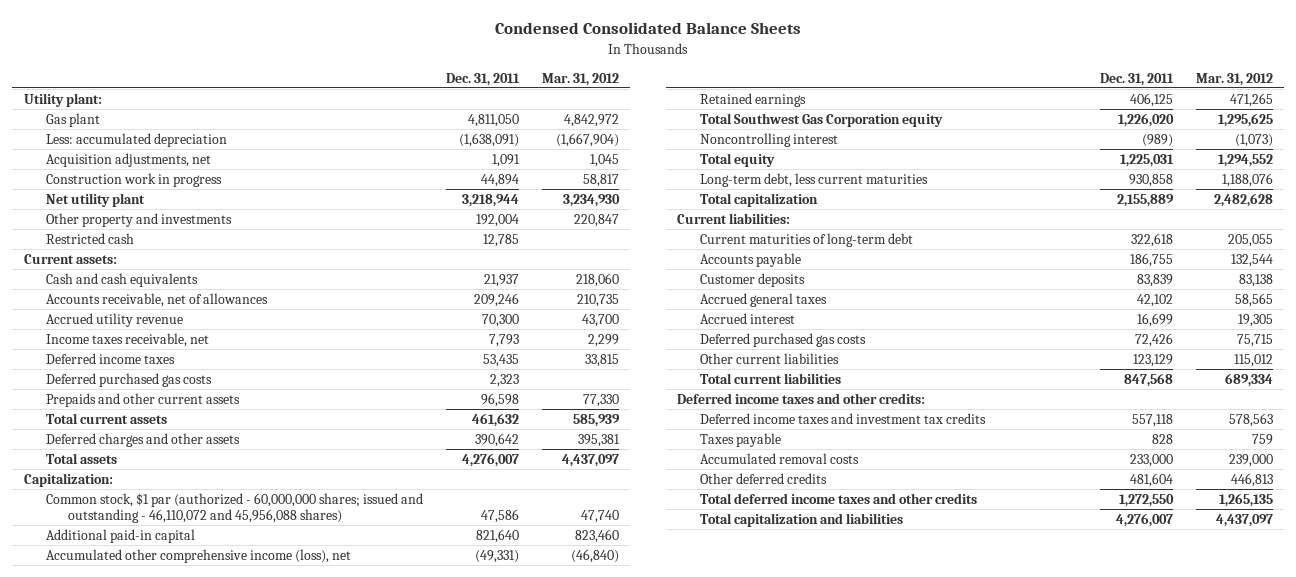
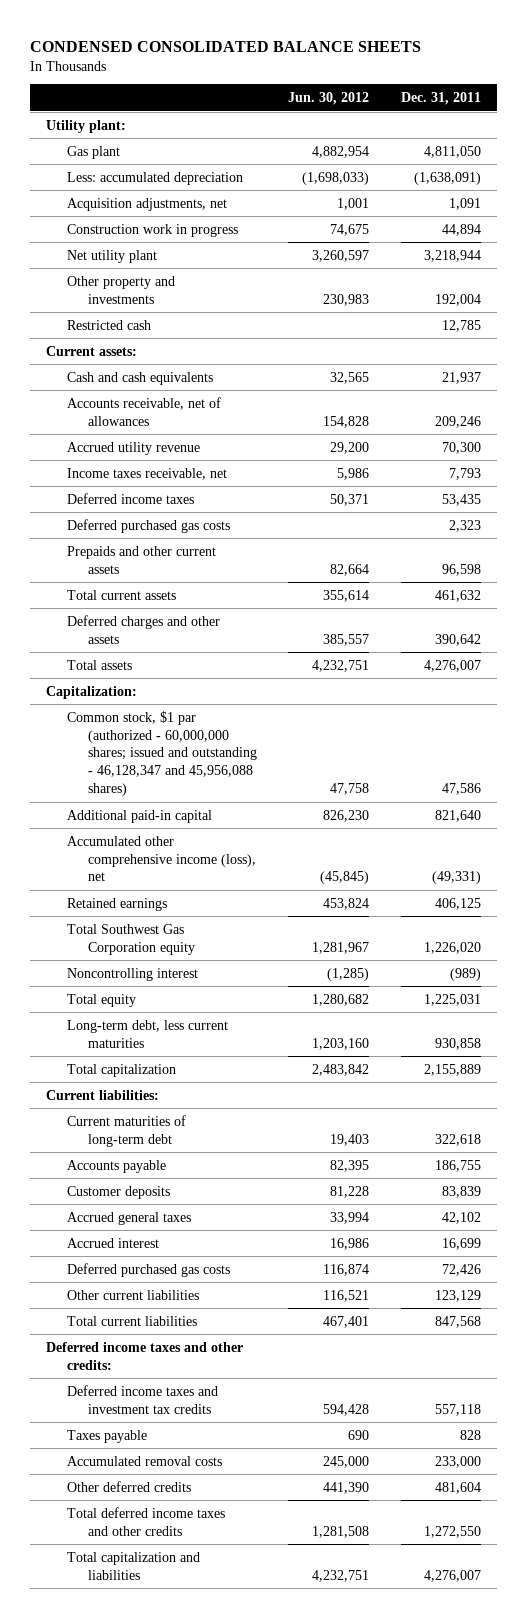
- Condensed Consolidated Balance Sheets
+ CONDENSED CONSOLIDATED BALANCE SHEETS
- | Dec. 31, 2011 | Mar. 31, 2012
+ | Jun. 30, 2012 | Dec. 31, 2011
- Common stock, $1 par (authorized - 60,000,000 shares; issued and outstanding - 46,110,072 and 45,956,088 shares) | 47,586 | 47,740
+ Common stock, $1 par (authorized - 60,000,000 shares; issued and outstanding - 46,128,347 and 45,956,088 shares) | 47,758 | 47,586

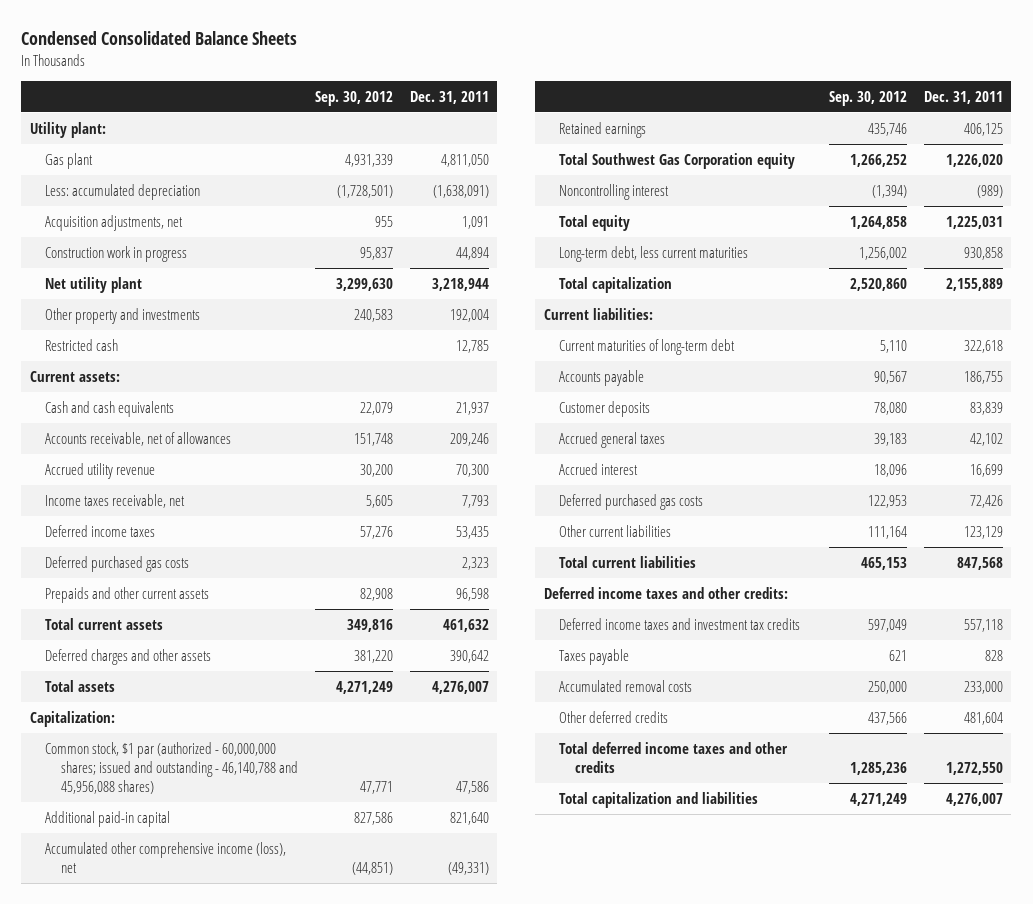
- CONDENSED CONSOLIDATED BALANCE SHEETS
+ Condensed Consolidated Balance Sheets
- | Jun. 30, 2012 | Dec. 31, 2011
+ | Sep. 30, 2012 | Dec. 31, 2011
- Common stock, $1 par (authorized - 60,000,000 shares; issued and outstanding - 46,128,347 and 45,956,088 shares) | 47,758 | 47,586
+ Common stock, $1 par (authorized - 60,000,000 shares; issued and outstanding - 46,140,788 and 45,956,088 shares) | 47,771 | 47,586

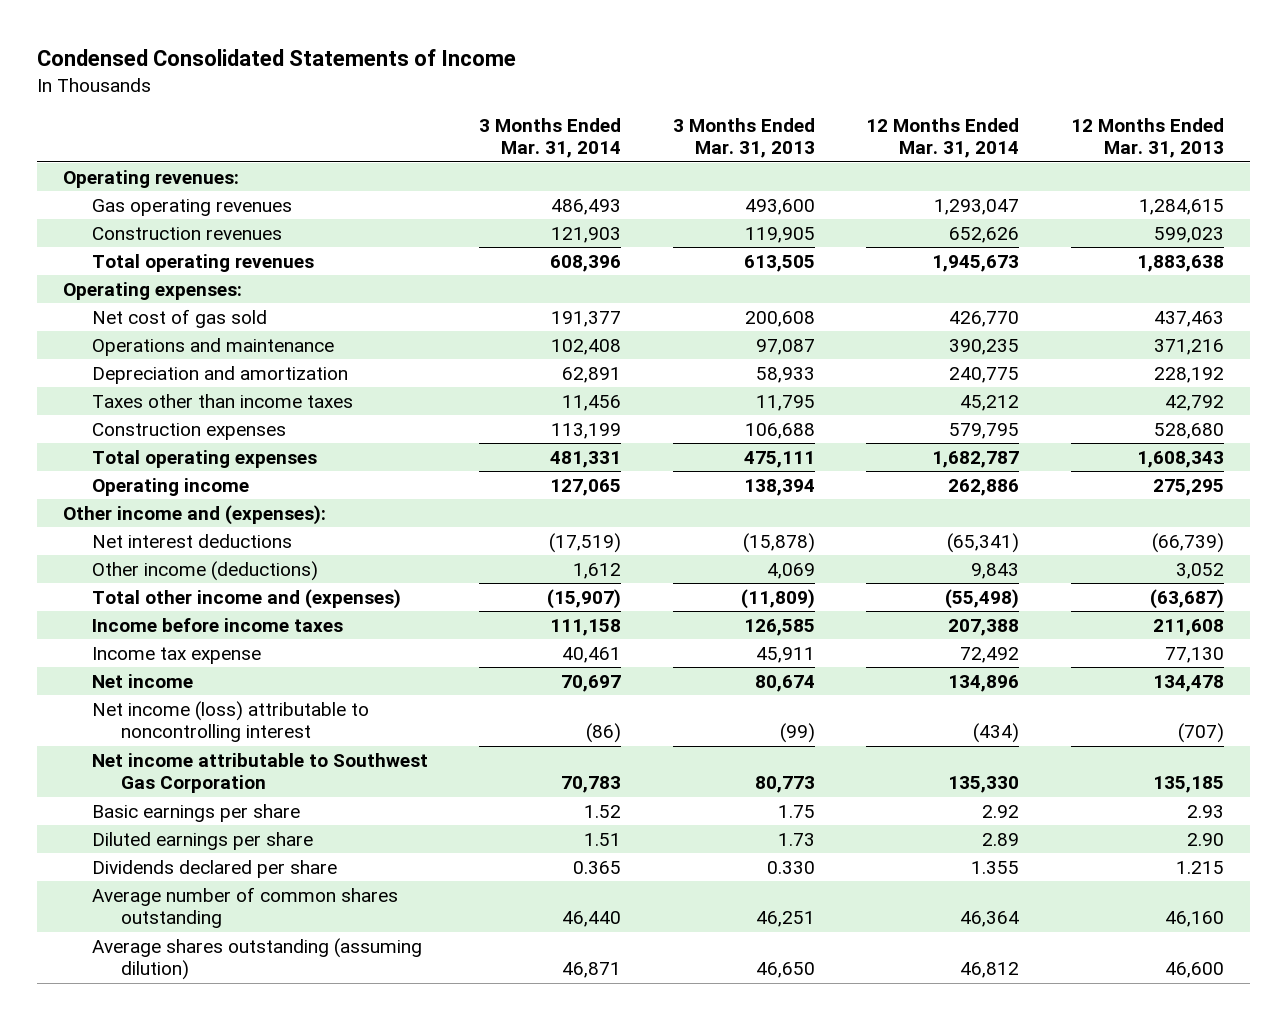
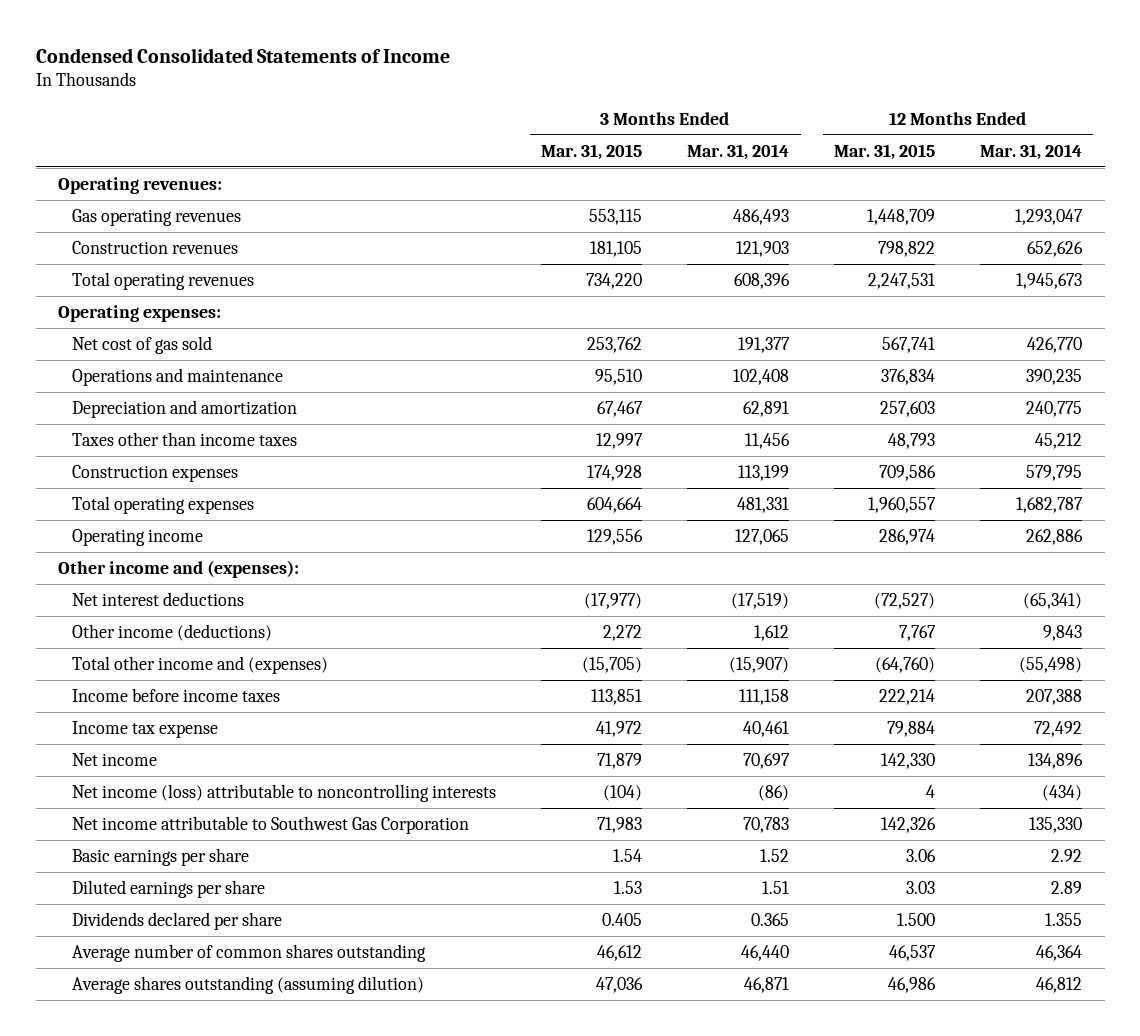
- | 3 Months Ended Mar. 31, 2014 | 3 Months Ended Mar. 31, 2013 | 12 Months Ended Mar. 31, 2014 | 12 Months Ended Mar. 31, 2013
+ | 3 Months Ended Mar. 31, 2015 | 3 Months Ended Mar. 31, 2014 | 12 Months Ended Mar. 31, 2015 | 12 Months Ended Mar. 31, 2014
- Net income (loss) attributable to noncontrolling interest | (86) | (99) | (434) | (707)
+ Net income (loss) attributable to noncontrolling interests | (104) | (86) | 4 | (434)

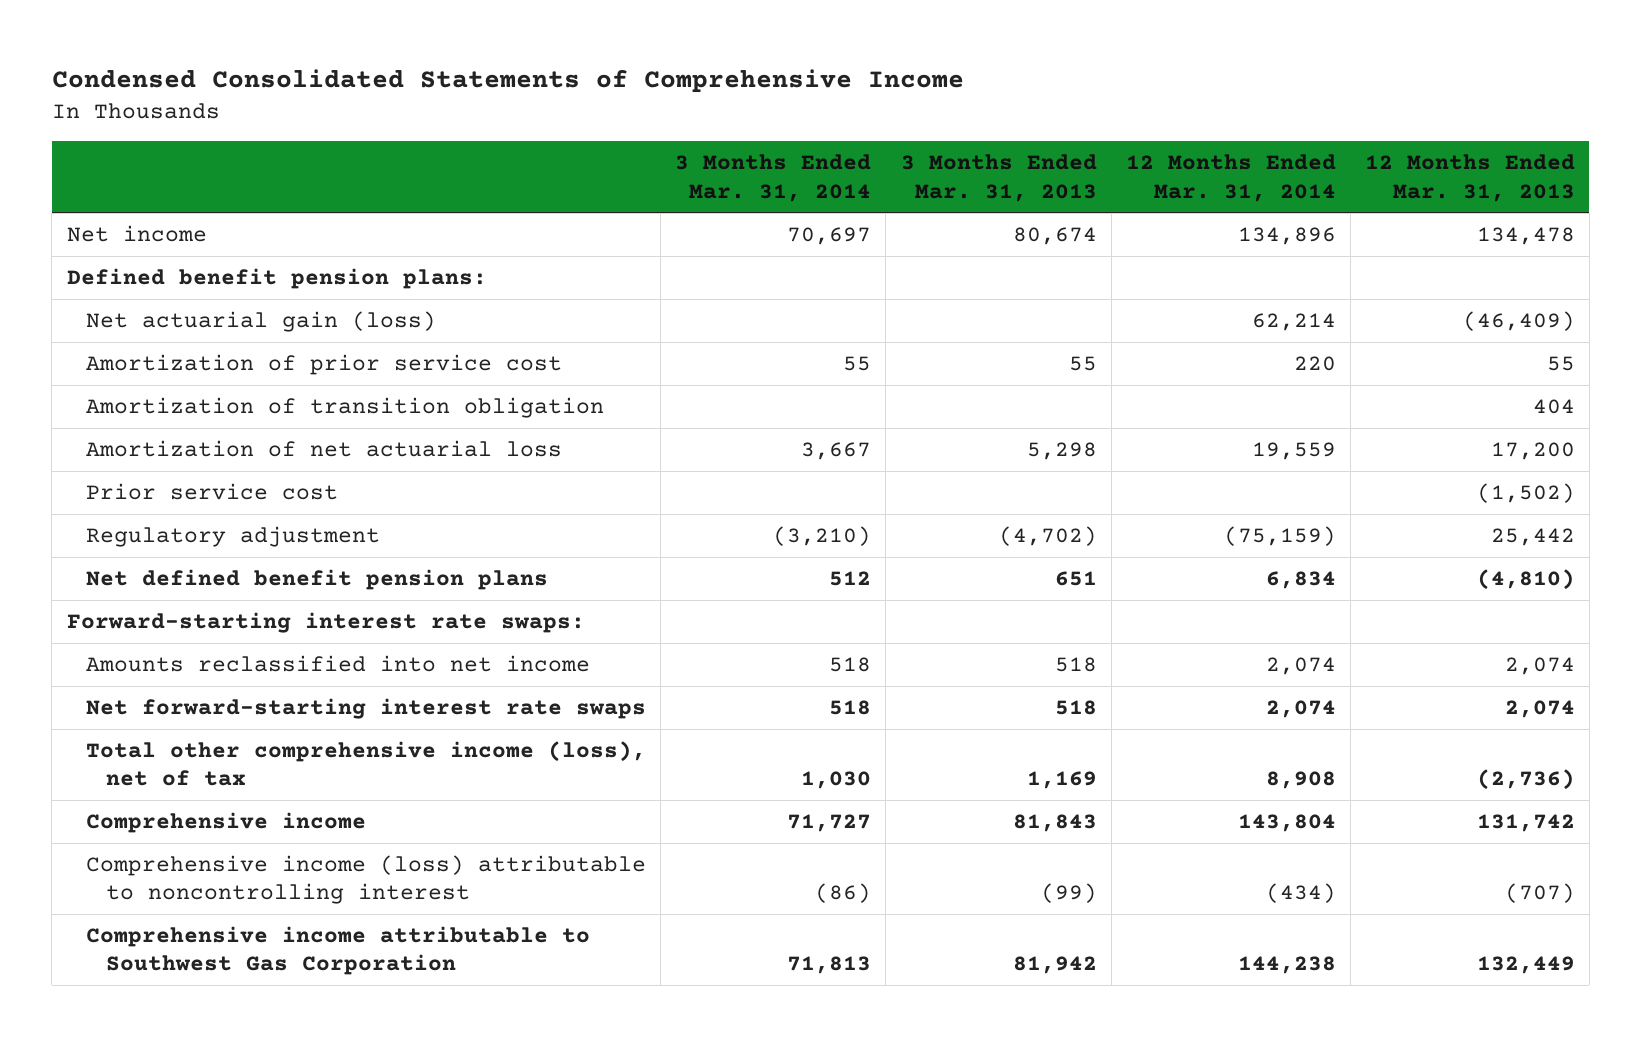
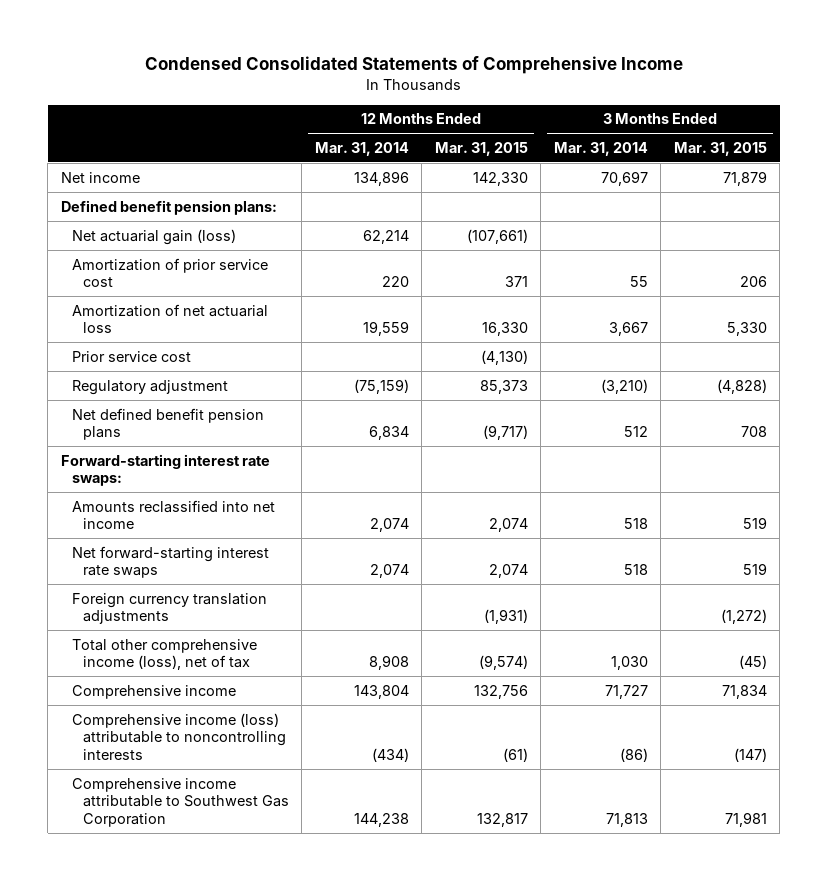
- | 3 Months Ended Mar. 31, 2014 | 3 Months Ended Mar. 31, 2013 | 12 Months Ended Mar. 31, 2014 | 12 Months Ended Mar. 31, 2013
+ | 12 Months Ended Mar. 31, 2014 | 12 Months Ended Mar. 31, 2015 | 3 Months Ended Mar. 31, 2014 | 3 Months Ended Mar. 31, 2015
- Amortization of transition obligation | | | | 404
+ Foreign currency translation adjustments | | (1,931) | | (1,272)
- Comprehensive income (loss) attributable to noncontrolling interest | (86) | (99) | (434) | (707)
+ Comprehensive income (loss) attributable to noncontrolling interests | (434) | (61) | (86) | (147)

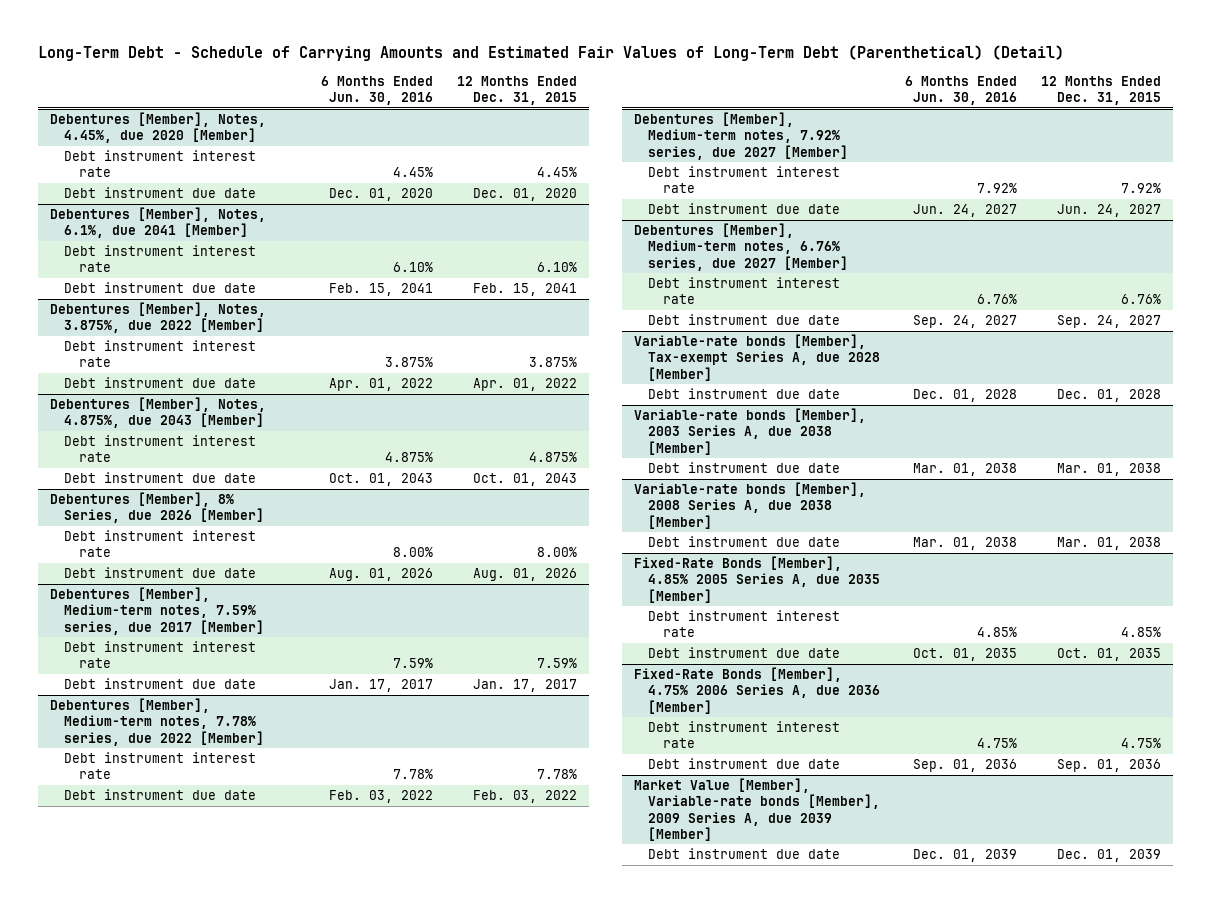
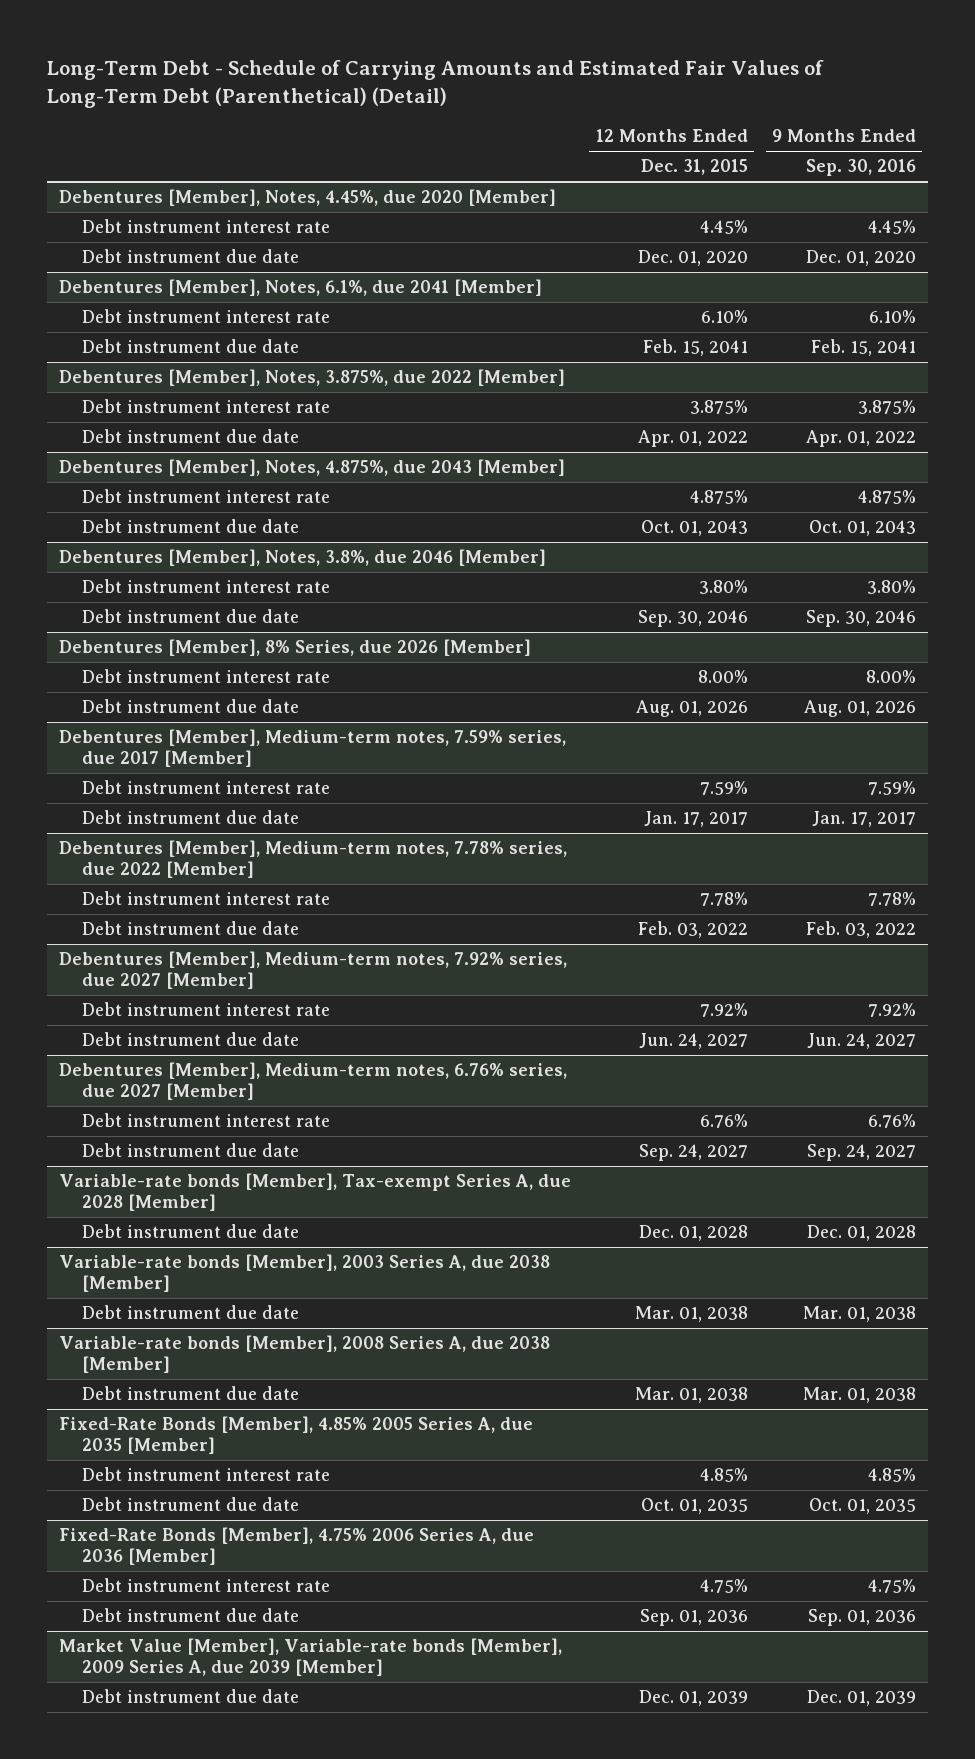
- | 6 Months Ended Jun. 30, 2016 | 12 Months Ended Dec. 31, 2015
+ | 12 Months Ended Dec. 31, 2015 | 9 Months Ended Sep. 30, 2016
+ Debentures [Member], Notes, 3.8%, due 2046 [Member]
+ Debt instrument interest rate | 3.80% | 3.80%
+ Debt instrument due date | Sep. 30, 2046 | Sep. 30, 2046

